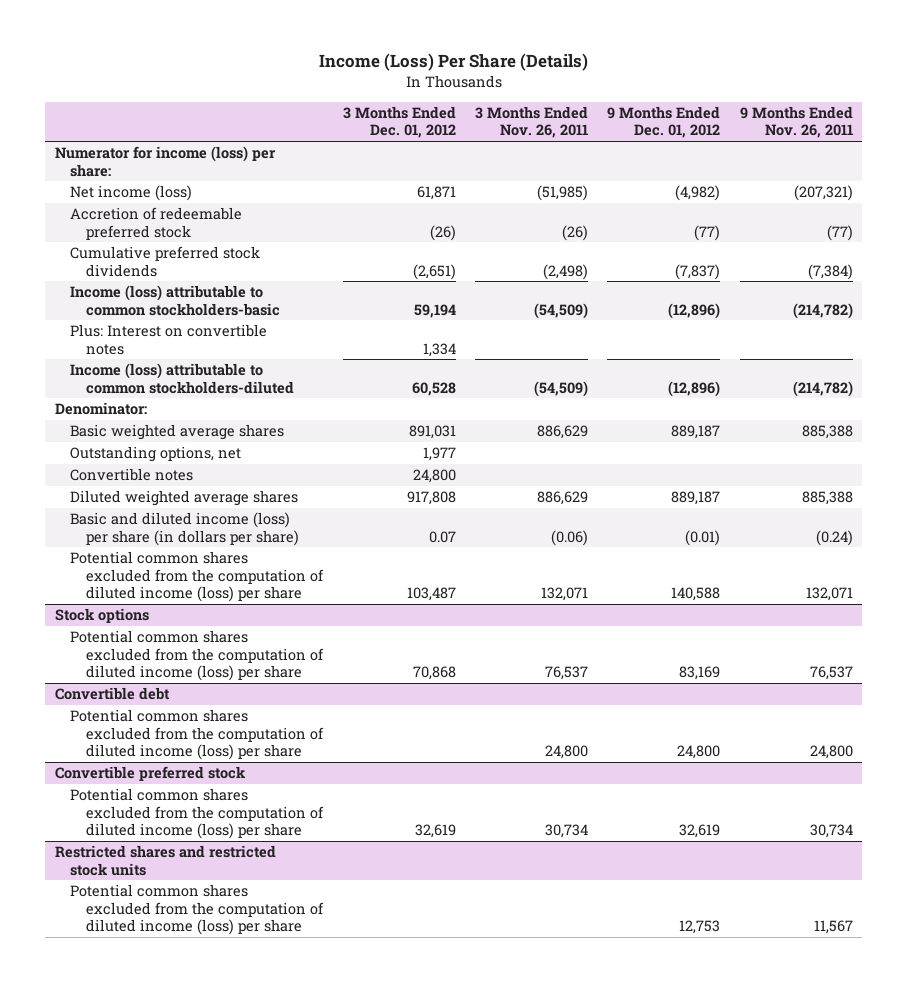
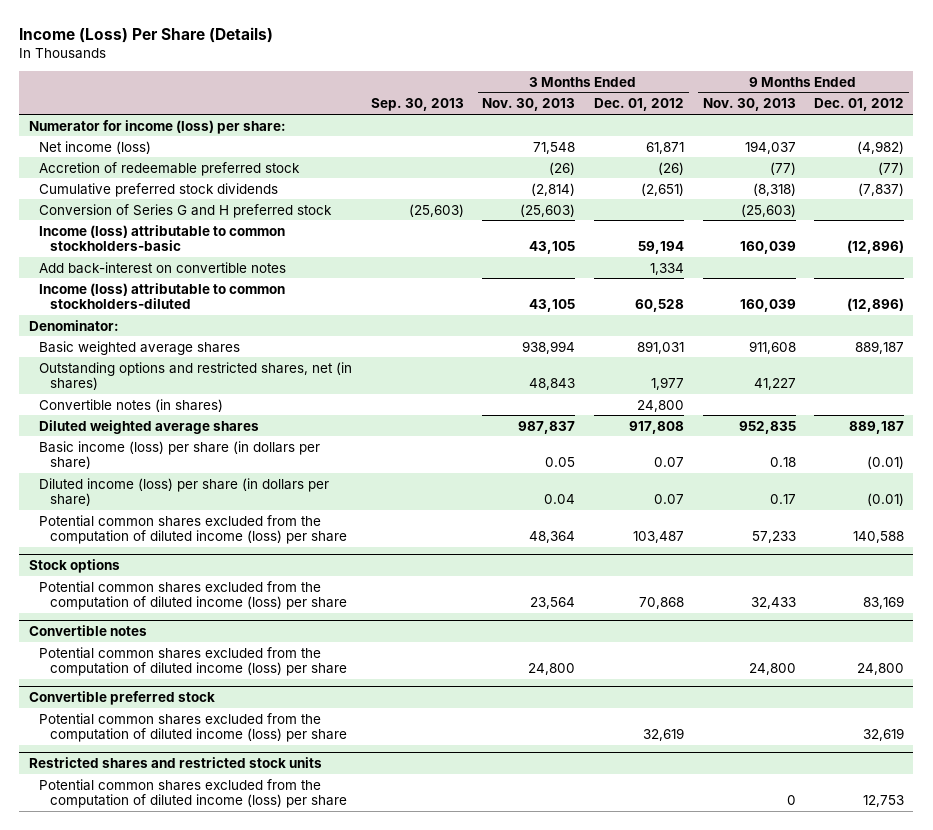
- | 3 Months Ended Dec. 01, 2012 | 3 Months Ended Nov. 26, 2011 | 9 Months Ended Dec. 01, 2012 | 9 Months Ended Nov. 26, 2011
+ | Sep. 30, 2013 | 3 Months Ended Nov. 30, 2013 | 3 Months Ended Dec. 01, 2012 | 9 Months Ended Nov. 30, 2013 | 9 Months Ended Dec. 01, 2012
+ Conversion of Series G and H preferred stock | (25,603) | (25,603) | | (25,603) |
- Plus: Interest on convertible notes | 1,334 | | |
+ Add back-interest on convertible notes | | | 1,334 | |
- Outstanding options, net | 1,977 | | |
- Convertible notes | 24,800 | | |
+ Outstanding options and restricted shares, net (in shares) | | 48,843 | 1,977 | 41,227 |
+ Convertible notes (in shares) | | | 24,800 | |
- Basic and diluted income (loss) per share (in dollars per share) | 0.07 | (0.06) | (0.01) | (0.24)
+ Basic income (loss) per share (in dollars per share) | | 0.05 | 0.07 | 0.18 | (0.01)
+ Diluted income (loss) per share (in dollars per share) | | 0.04 | 0.07 | 0.17 | (0.01)
- Convertible debt
+ Convertible notes

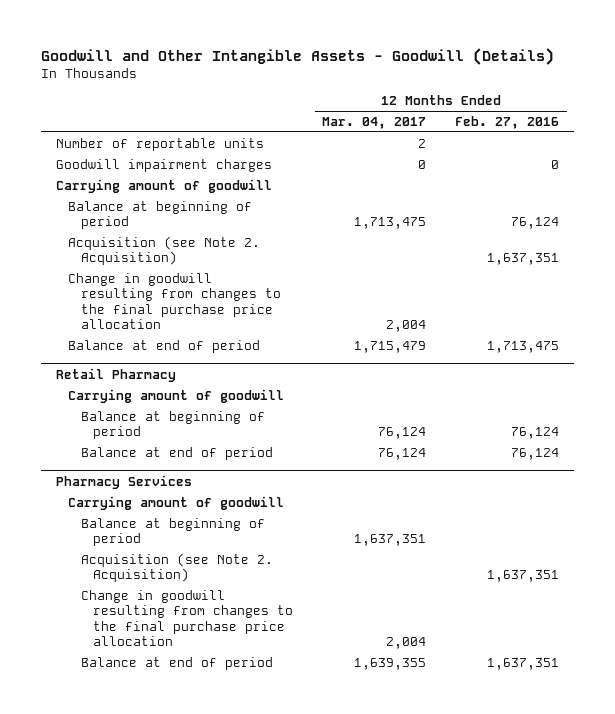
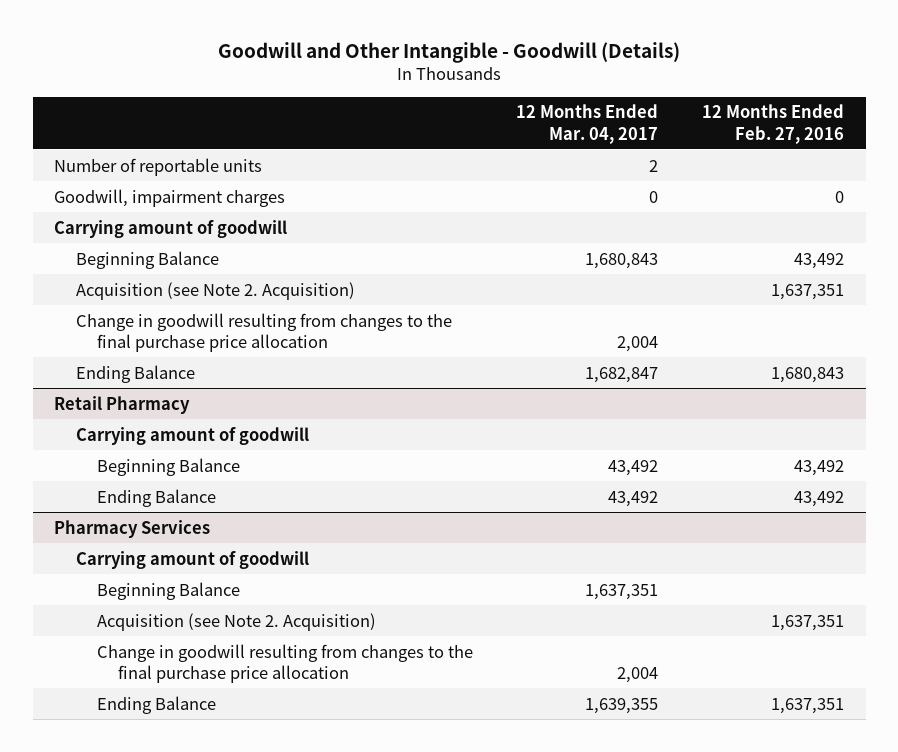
- Goodwill and Other Intangible Assets - Goodwill (Details)
+ Goodwill and Other Intangible - Goodwill (Details)
- Goodwill impairment charges | 0 | 0
+ Goodwill, impairment charges | 0 | 0
- Balance at beginning of period | 1,713,475 | 76,124
+ Beginning Balance | 1,680,843 | 43,492
- Balance at end of period | 1,715,479 | 1,713,475
+ Ending Balance | 1,682,847 | 1,680,843
@ Retail Pharmacy
- Balance at beginning of period | 76,124 | 76,124
- Balance at end of period | 76,124 | 76,124
+ Beginning Balance | 43,492 | 43,492
+ Ending Balance | 43,492 | 43,492
@ Pharmacy Services
- Balance at beginning of period | 1,637,351 |
+ Beginning Balance | 1,637,351 |
- Balance at end of period | 1,639,355 | 1,637,351
+ Ending Balance | 1,639,355 | 1,637,351

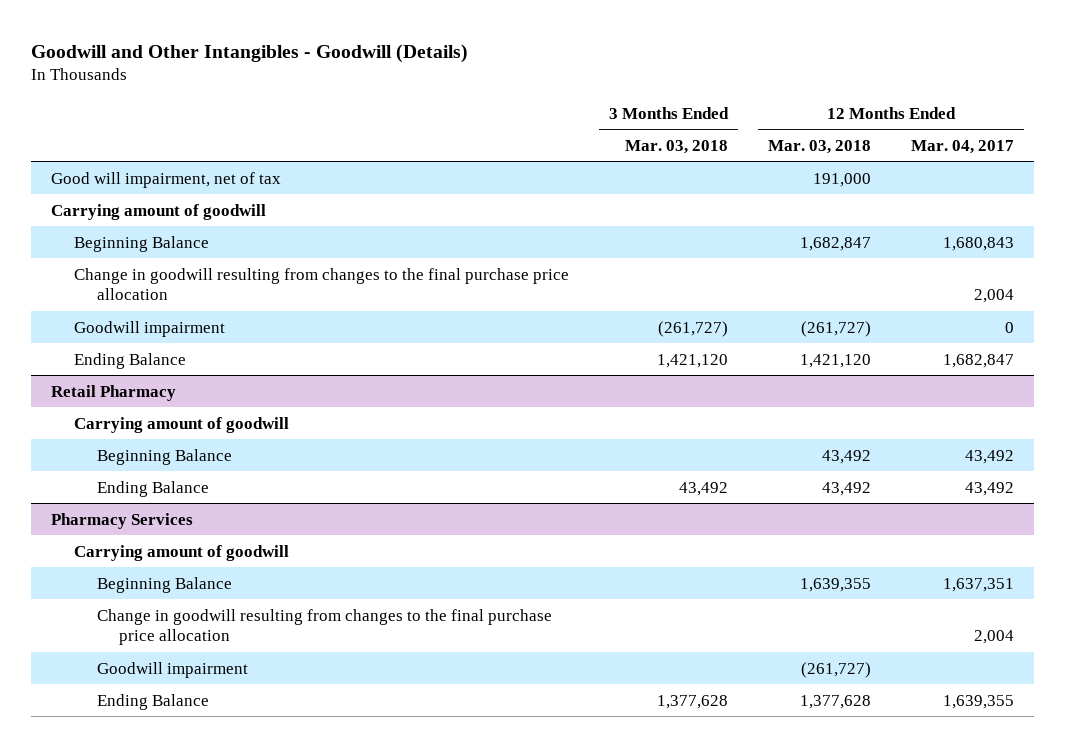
- Goodwill and Other Intangible - Goodwill (Details)
+ Goodwill and Other Intangibles - Goodwill (Details)
- | 12 Months Ended Mar. 04, 2017 | 12 Months Ended Feb. 27, 2016
+ | 3 Months Ended Mar. 03, 2018 | 12 Months Ended Mar. 03, 2018 | 12 Months Ended Mar. 04, 2017
- Number of reportable units | 2 |
- Goodwill, impairment charges | 0 | 0
+ Good will impairment, net of tax | | 191,000 |
- Acquisition (see Note 2. Acquisition) | | 1,637,351
+ Goodwill impairment | (261,727) | (261,727) | 0
@ Pharmacy Services
- Acquisition (see Note 2. Acquisition) | | 1,637,351
+ Goodwill impairment | | (261,727) |

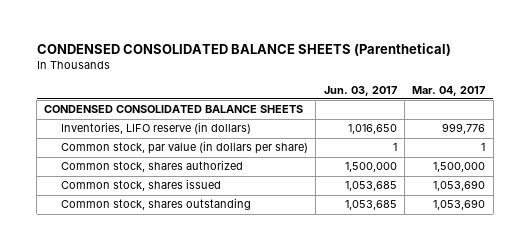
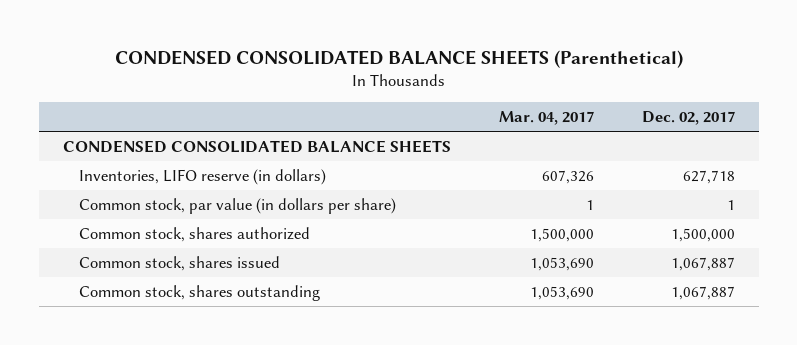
- | Jun. 03, 2017 | Mar. 04, 2017
+ | Mar. 04, 2017 | Dec. 02, 2017
- Inventories, LIFO reserve (in dollars) | 1,016,650 | 999,776
+ Inventories, LIFO reserve (in dollars) | 607,326 | 627,718

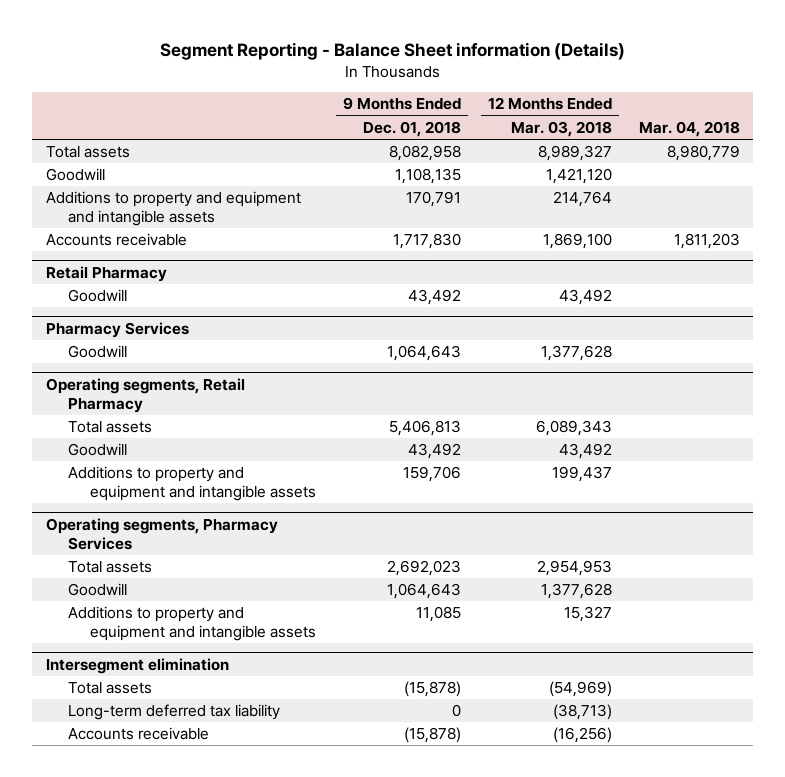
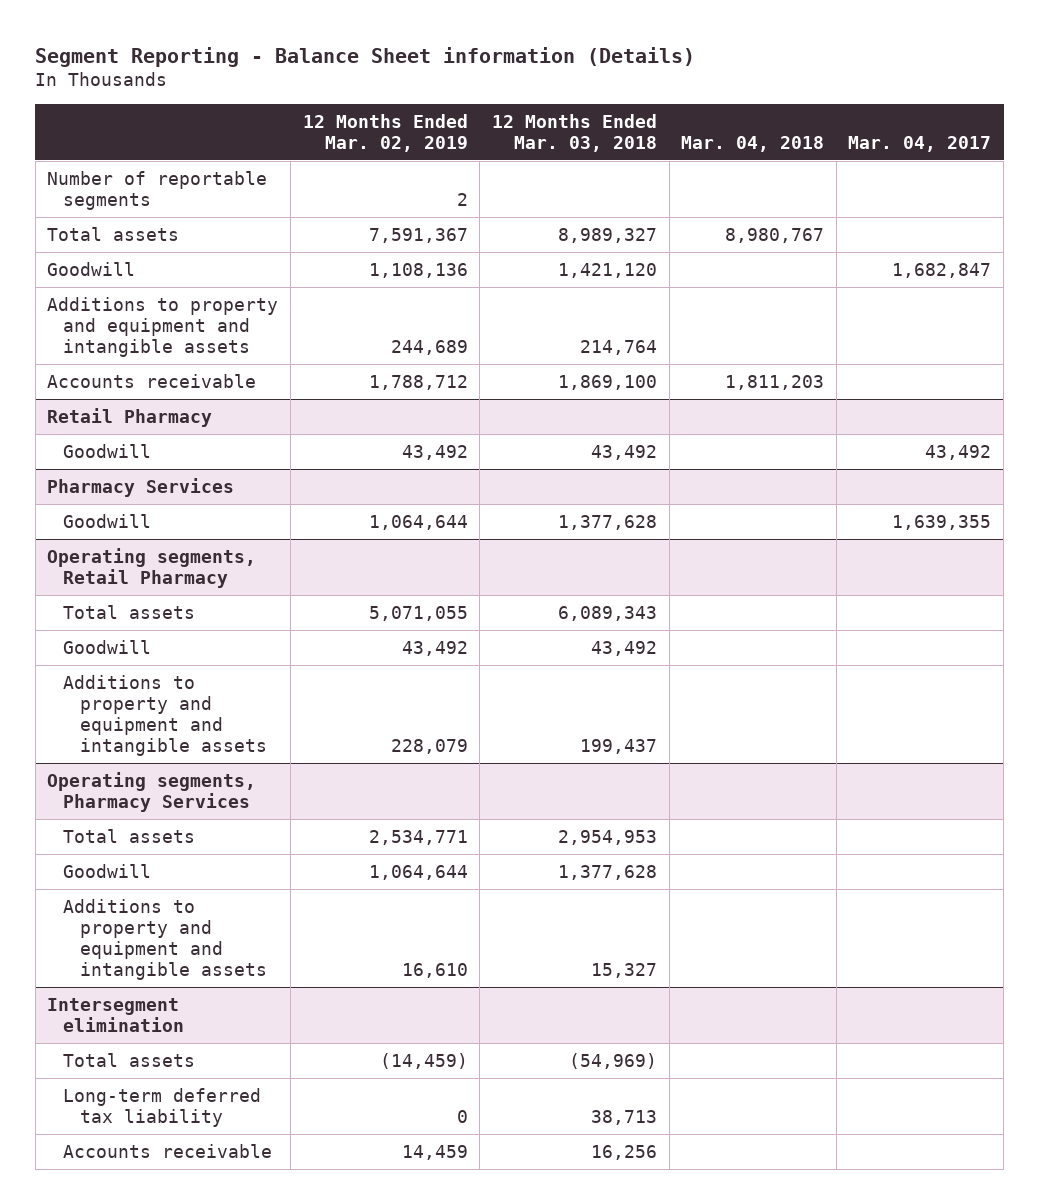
- | 9 Months Ended Dec. 01, 2018 | 12 Months Ended Mar. 03, 2018 | Mar. 04, 2018
+ | 12 Months Ended Mar. 02, 2019 | 12 Months Ended Mar. 03, 2018 | Mar. 04, 2018 | Mar. 04, 2017
- Total assets | 8,082,958 | 8,989,327 | 8,980,779
+ Number of reportable segments | 2 | | |
+ Total assets | 7,591,367 | 8,989,327 | 8,980,767 |
@ Intersegment elimination
- Long-term deferred tax liability | 0 | (38,713) |
- Accounts receivable | (15,878) | (16,256) |
+ Long-term deferred tax liability | 0 | 38,713 | |
+ Accounts receivable | 14,459 | 16,256 | |

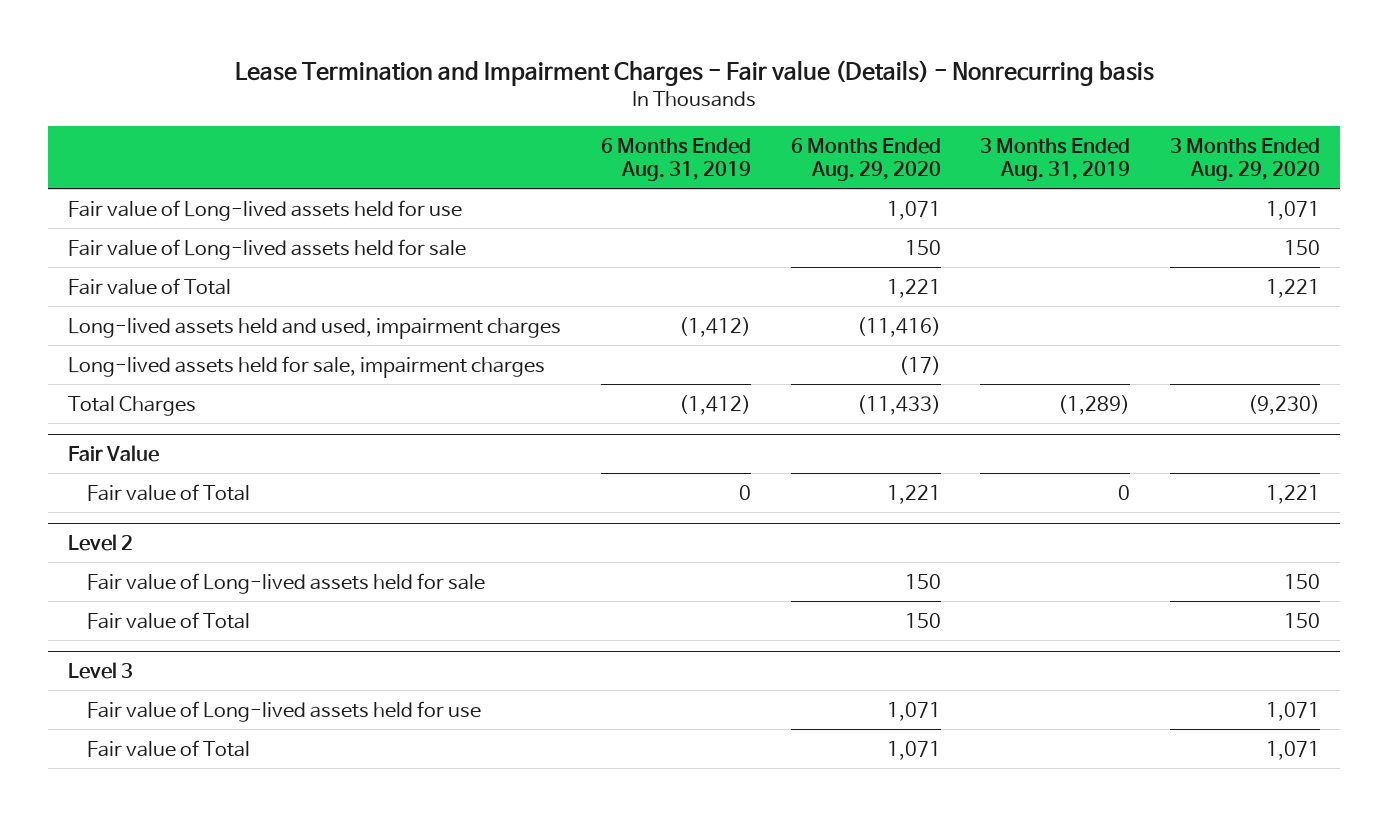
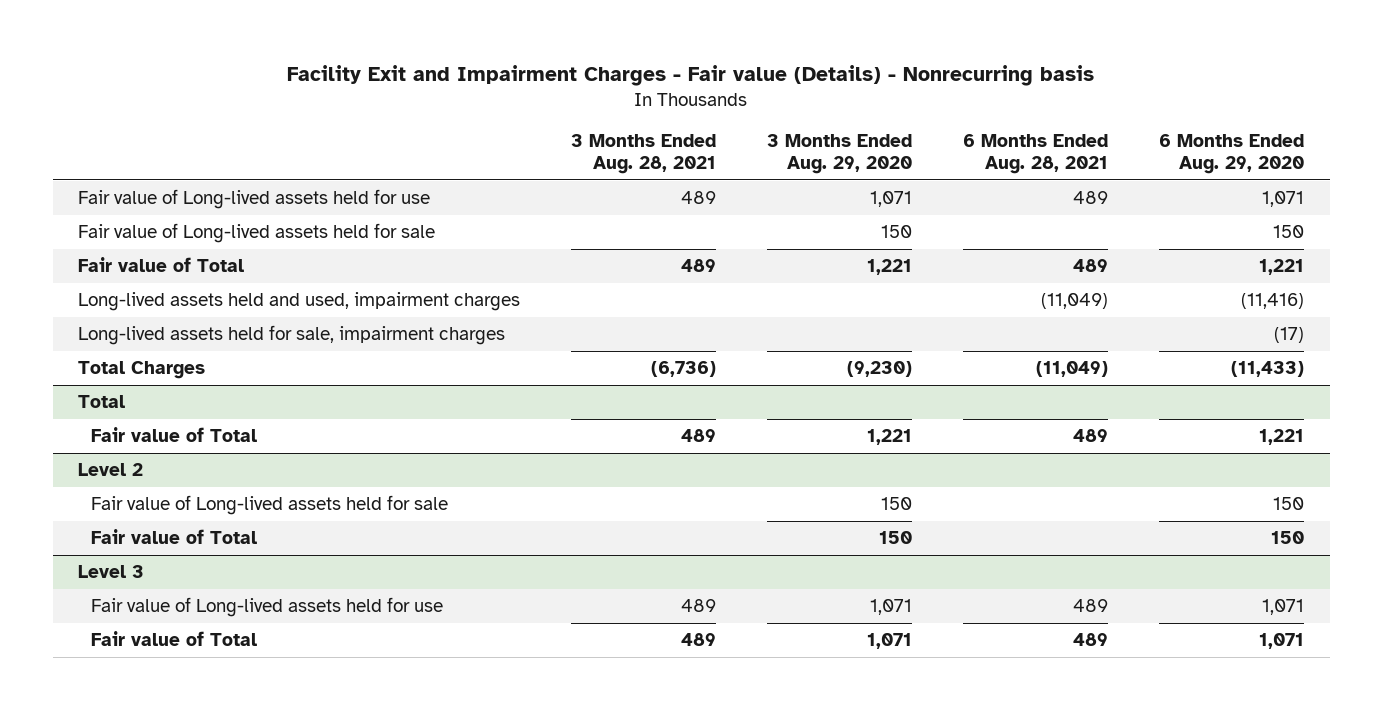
- Lease Termination and Impairment Charges - Fair value (Details) - Nonrecurring basis
+ Facility Exit and Impairment Charges - Fair value (Details) - Nonrecurring basis
- | 6 Months Ended Aug. 31, 2019 | 6 Months Ended Aug. 29, 2020 | 3 Months Ended Aug. 31, 2019 | 3 Months Ended Aug. 29, 2020
+ | 3 Months Ended Aug. 28, 2021 | 3 Months Ended Aug. 29, 2020 | 6 Months Ended Aug. 28, 2021 | 6 Months Ended Aug. 29, 2020
- Fair Value
+ Total

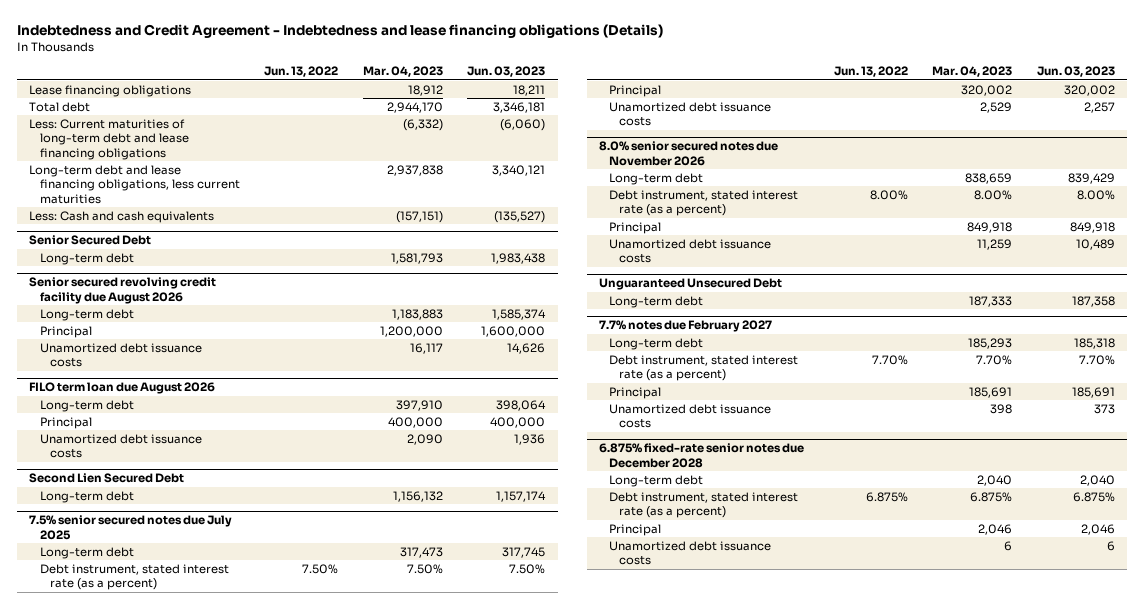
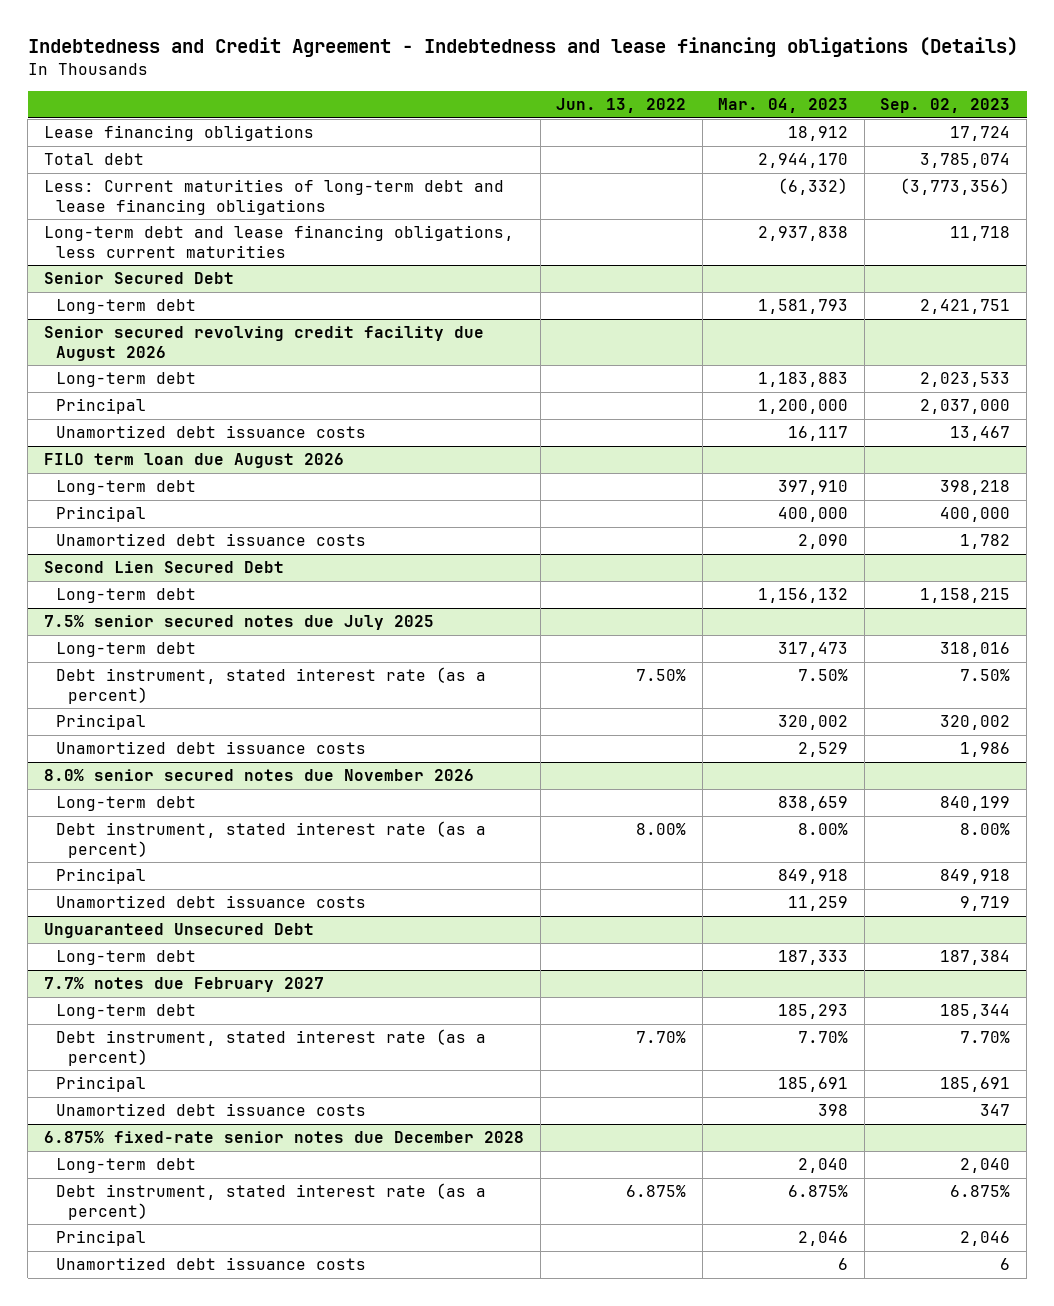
- | Jun. 13, 2022 | Mar. 04, 2023 | Jun. 03, 2023
+ | Jun. 13, 2022 | Mar. 04, 2023 | Sep. 02, 2023
- Less: Cash and cash equivalents | | (157,151) | (135,527)

